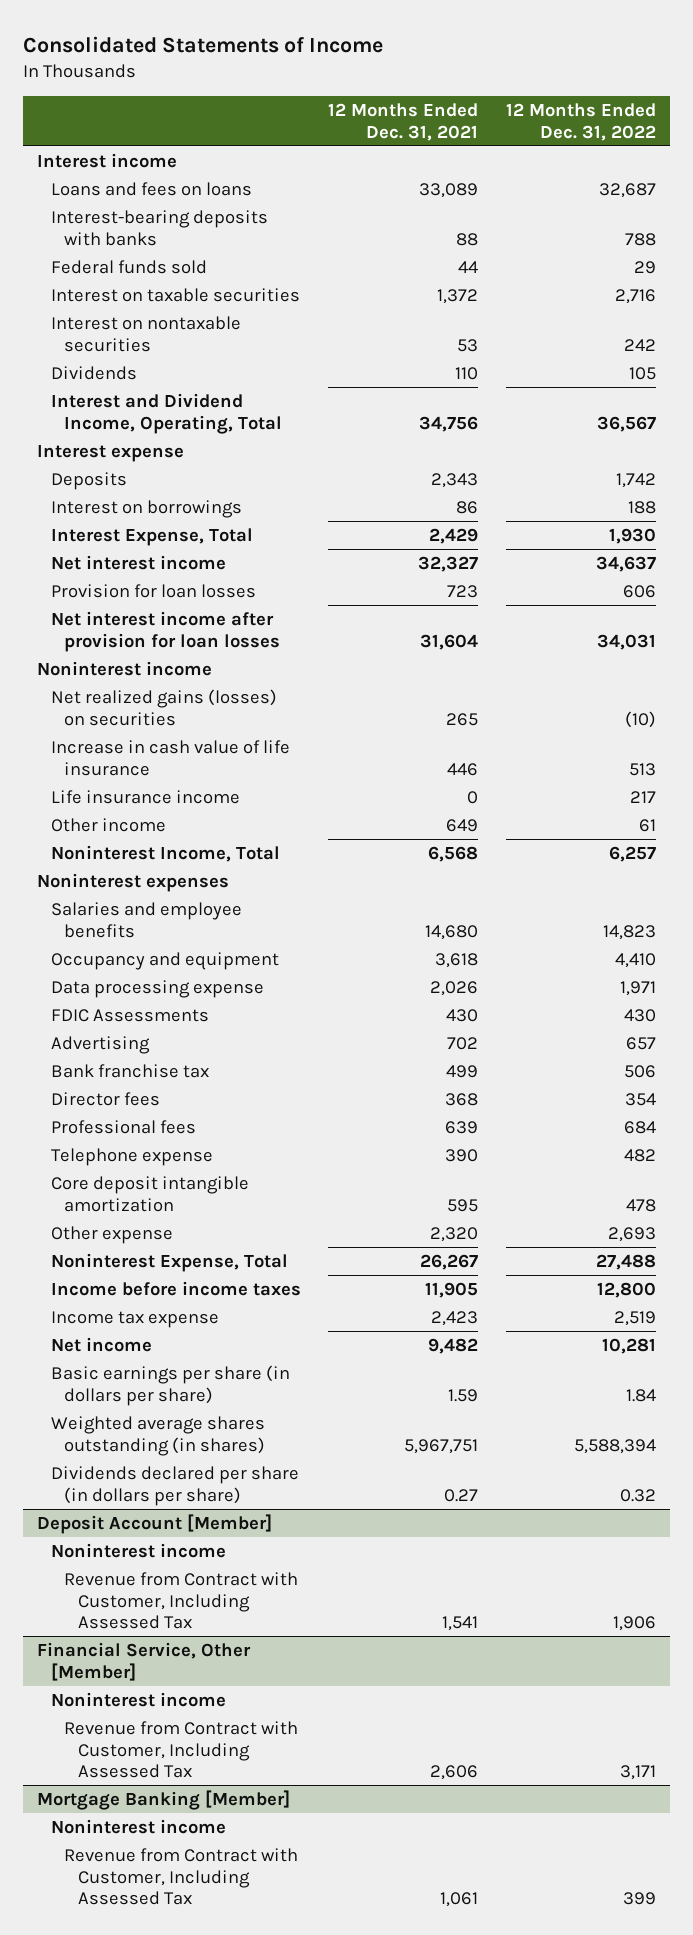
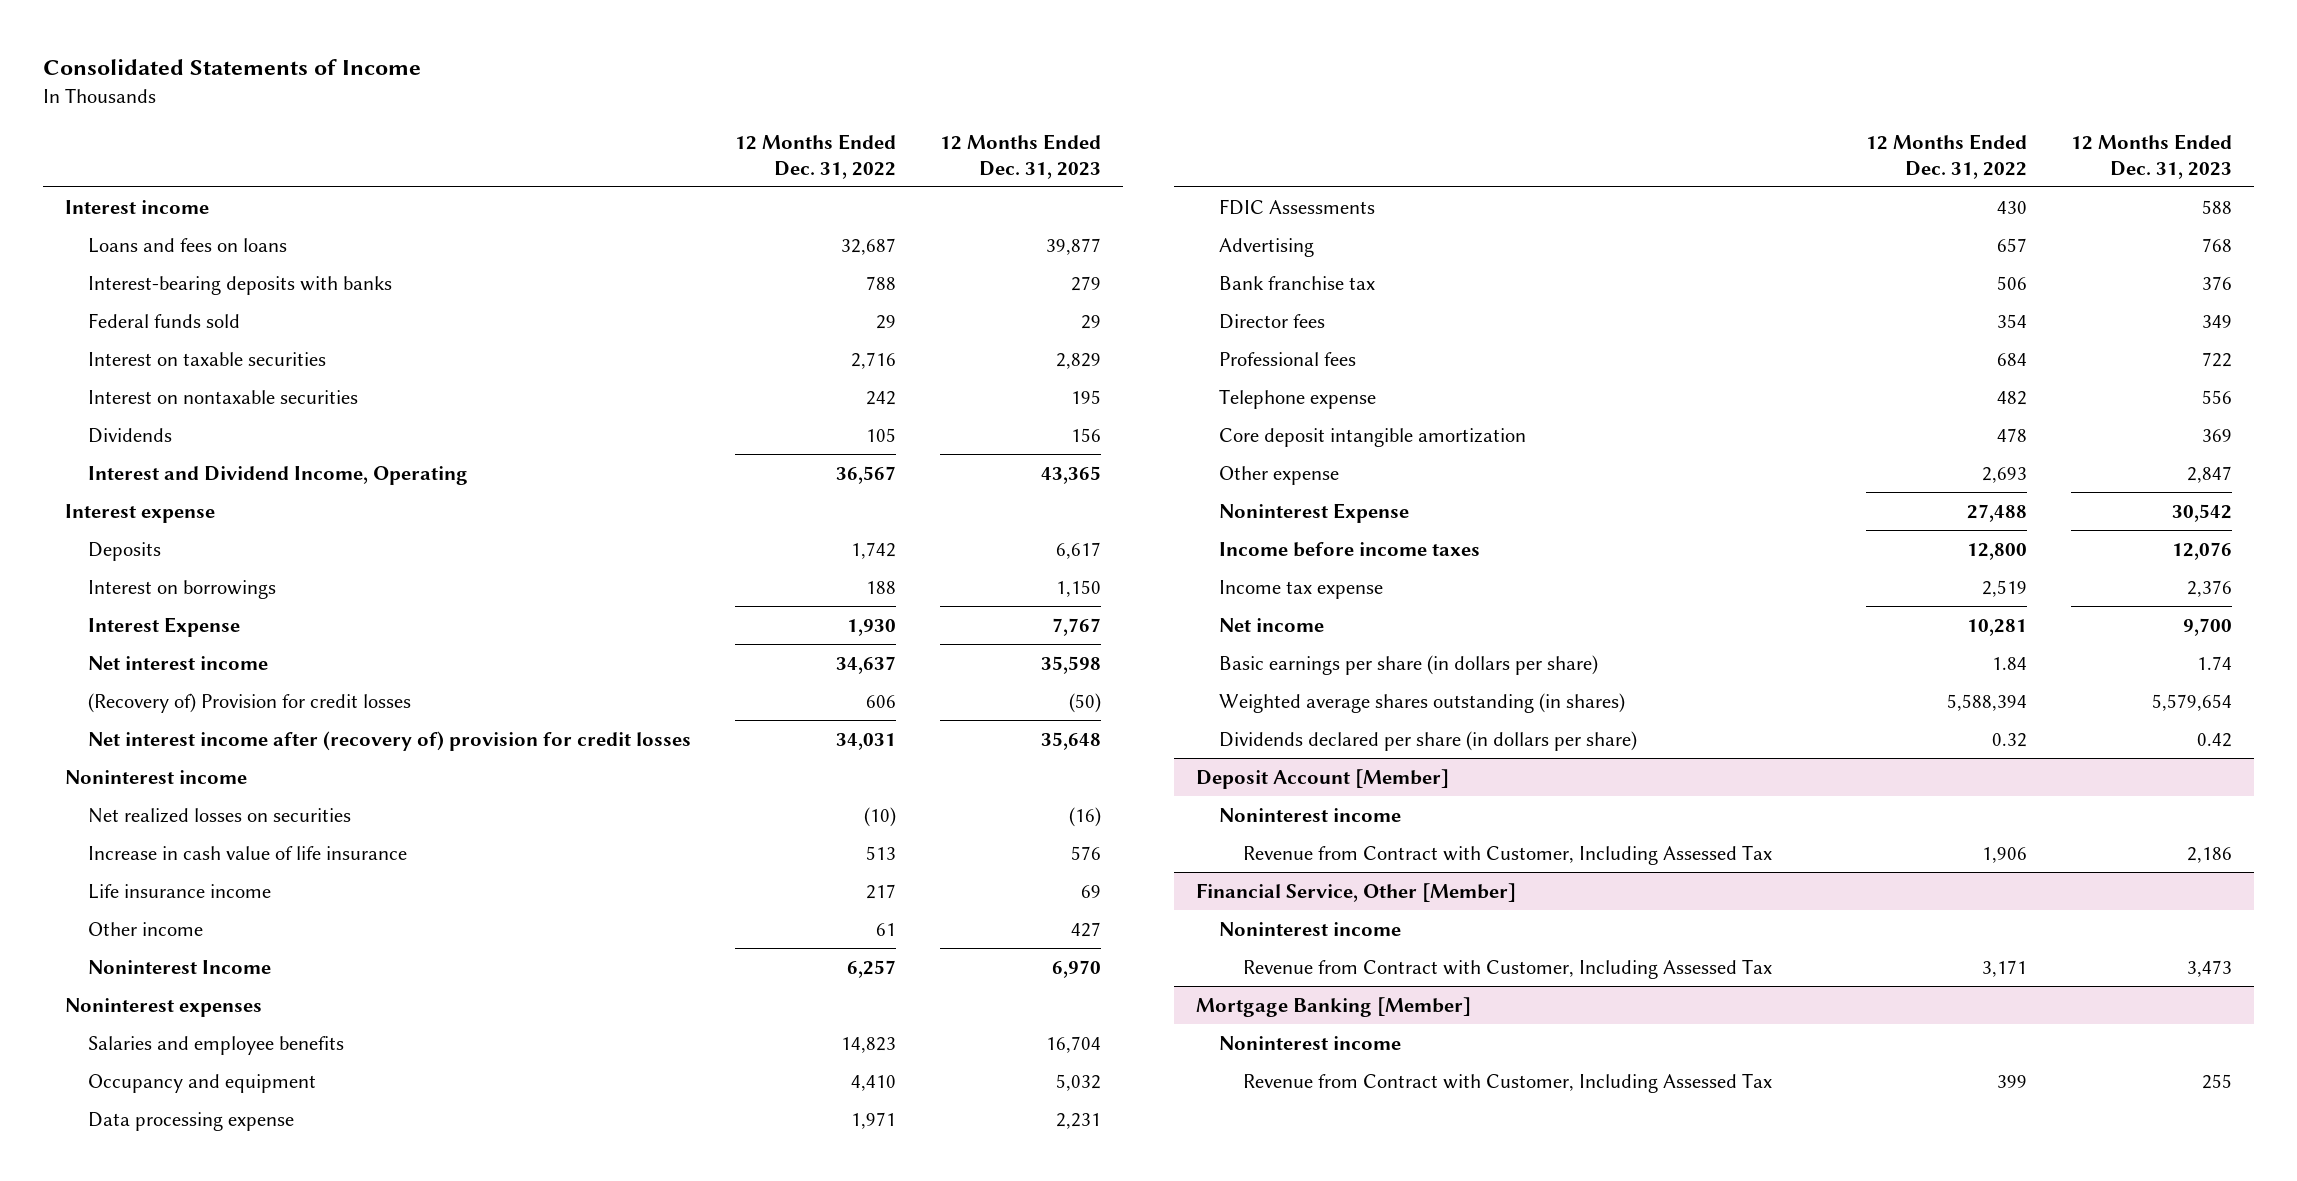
- | 12 Months Ended Dec. 31, 2021 | 12 Months Ended Dec. 31, 2022
+ | 12 Months Ended Dec. 31, 2022 | 12 Months Ended Dec. 31, 2023
- Interest and Dividend Income, Operating, Total | 34,756 | 36,567
+ Interest and Dividend Income, Operating | 36,567 | 43,365
- Interest Expense, Total | 2,429 | 1,930
+ Interest Expense | 1,930 | 7,767
- Provision for loan losses | 723 | 606
- Net interest income after provision for loan losses | 31,604 | 34,031
+ (Recovery of) Provision for credit losses | 606 | (50)
+ Net interest income after (recovery of) provision for credit losses | 34,031 | 35,648
- Net realized gains (losses) on securities | 265 | (10)
+ Net realized losses on securities | (10) | (16)
- Noninterest Income, Total | 6,568 | 6,257
+ Noninterest Income | 6,257 | 6,970
- Noninterest Expense, Total | 26,267 | 27,488
+ Noninterest Expense | 27,488 | 30,542

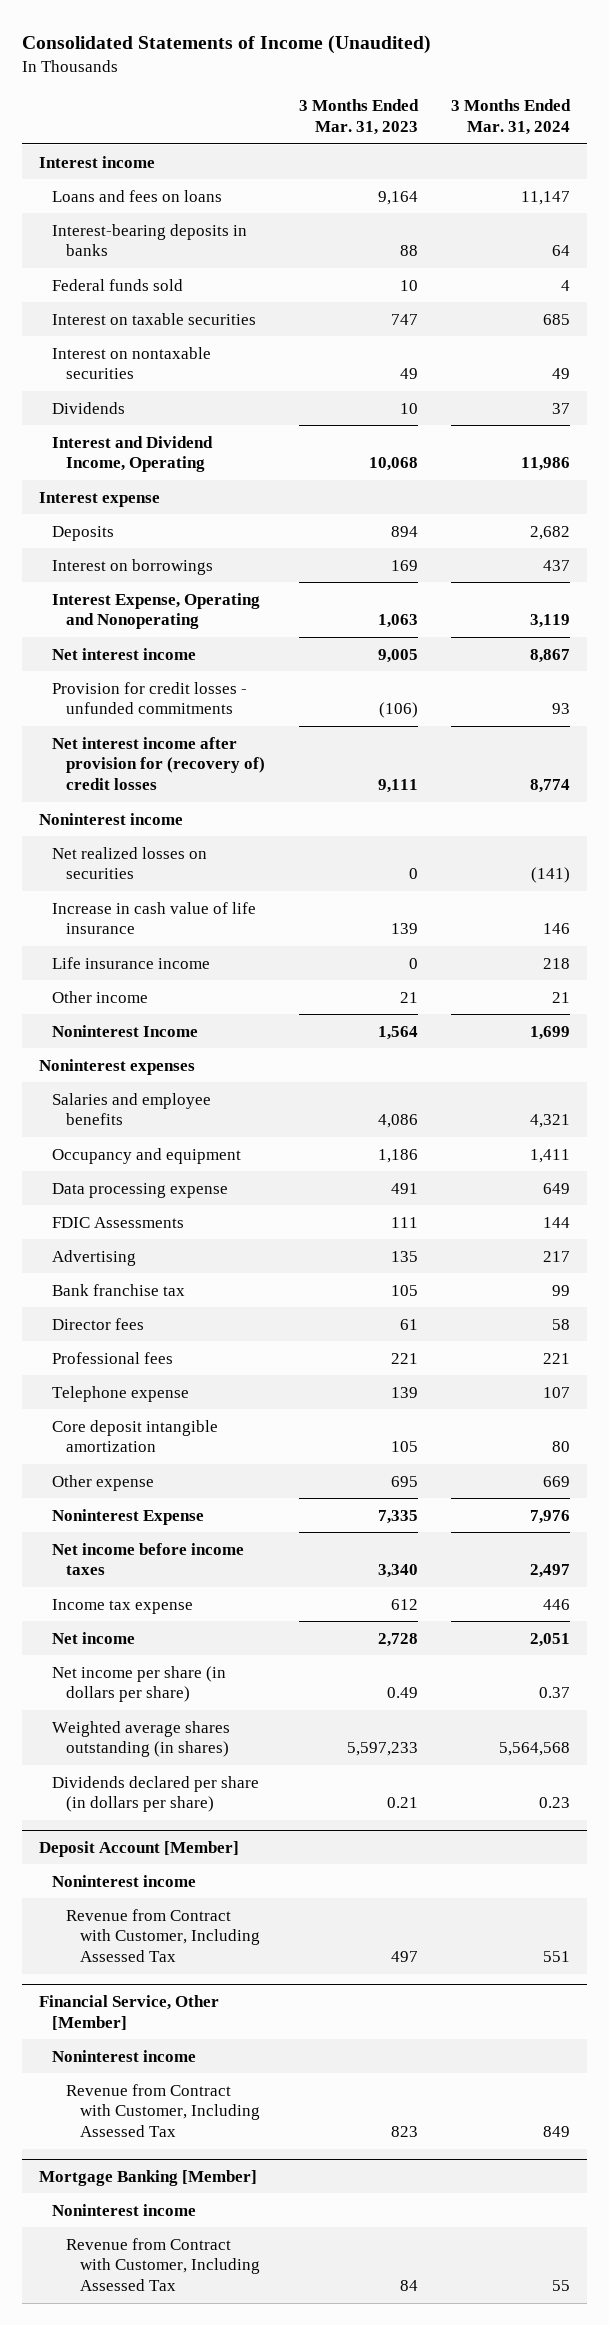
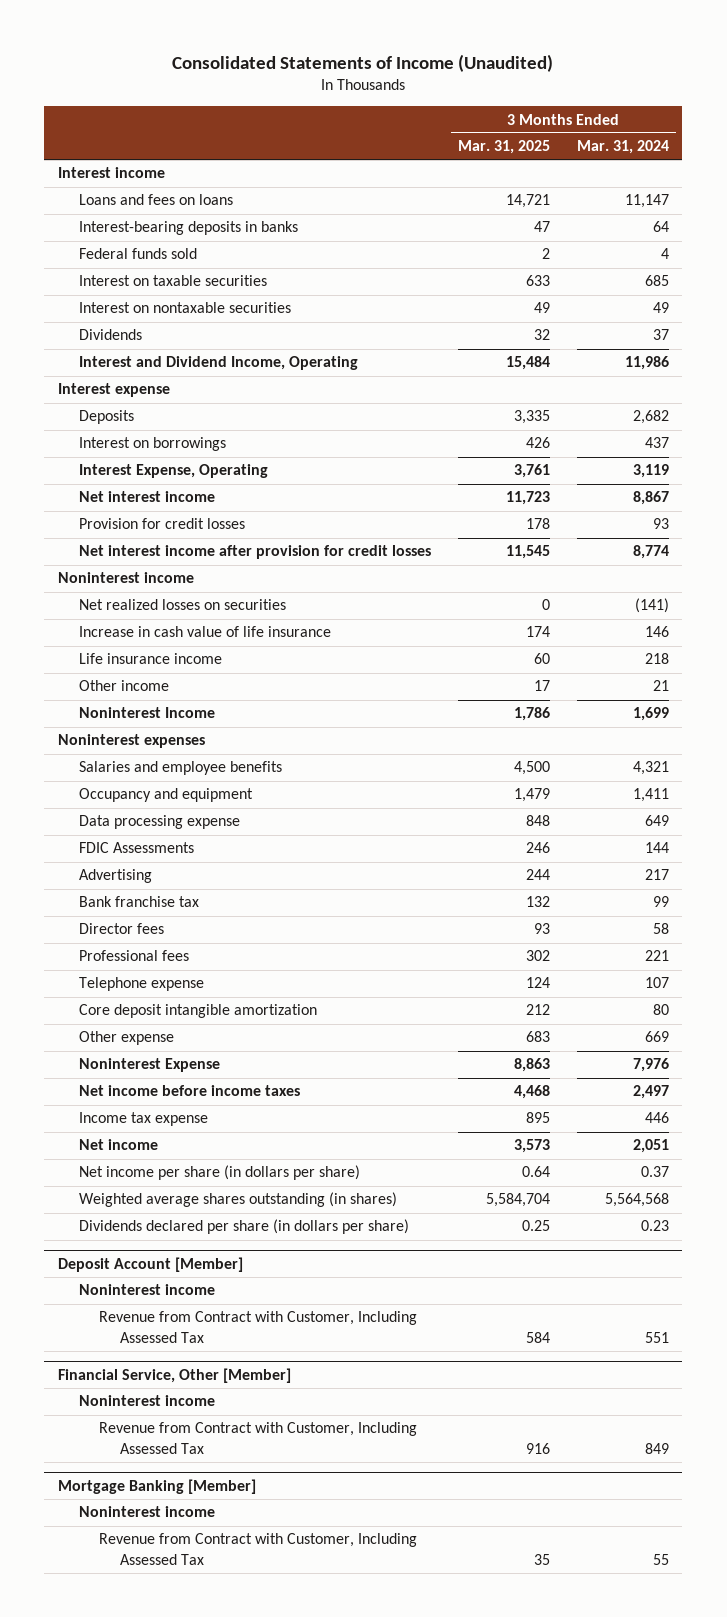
- | 3 Months Ended Mar. 31, 2023 | 3 Months Ended Mar. 31, 2024
+ | 3 Months Ended Mar. 31, 2025 | 3 Months Ended Mar. 31, 2024
- Interest Expense, Operating and Nonoperating | 1,063 | 3,119
+ Interest Expense, Operating | 3,761 | 3,119
- Provision for credit losses - unfunded commitments | (106) | 93
- Net interest income after provision for (recovery of) credit losses | 9,111 | 8,774
+ Provision for credit losses | 178 | 93
+ Net interest income after provision for credit losses | 11,545 | 8,774

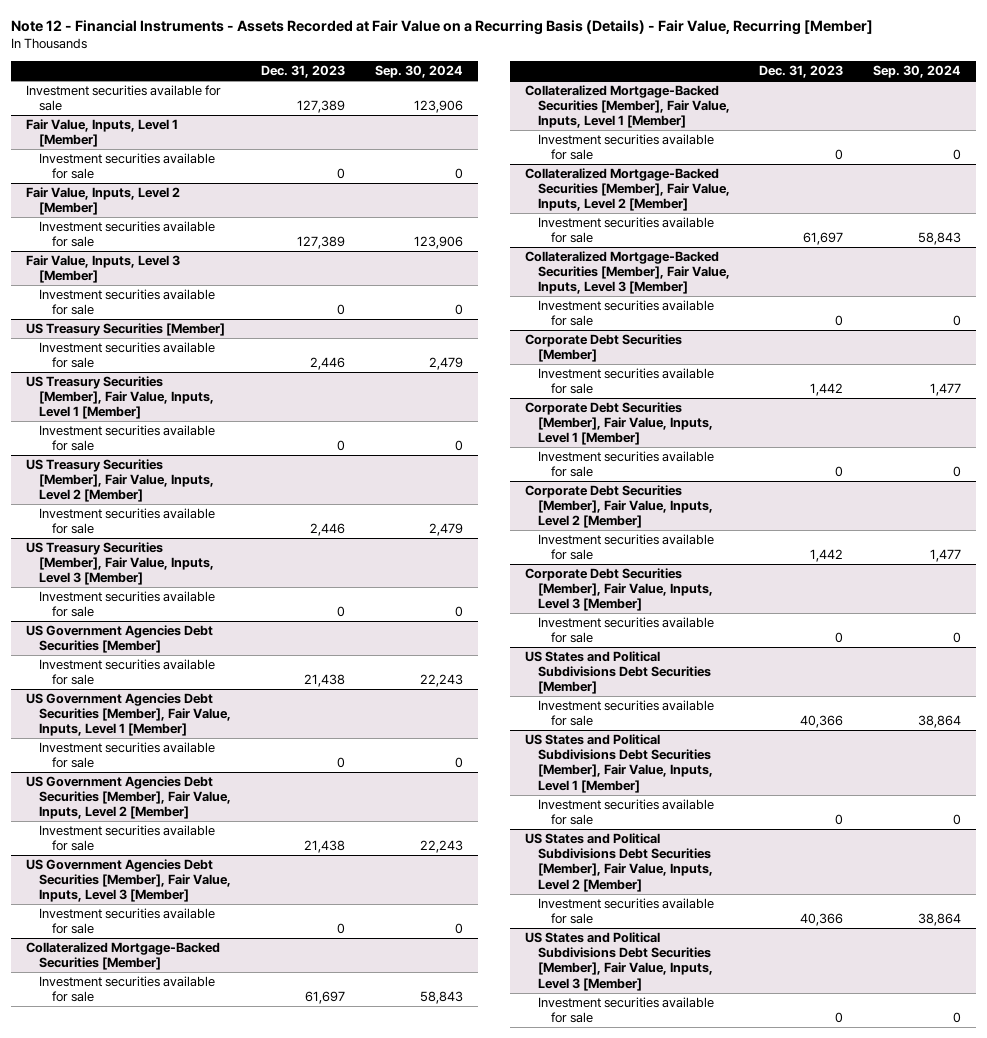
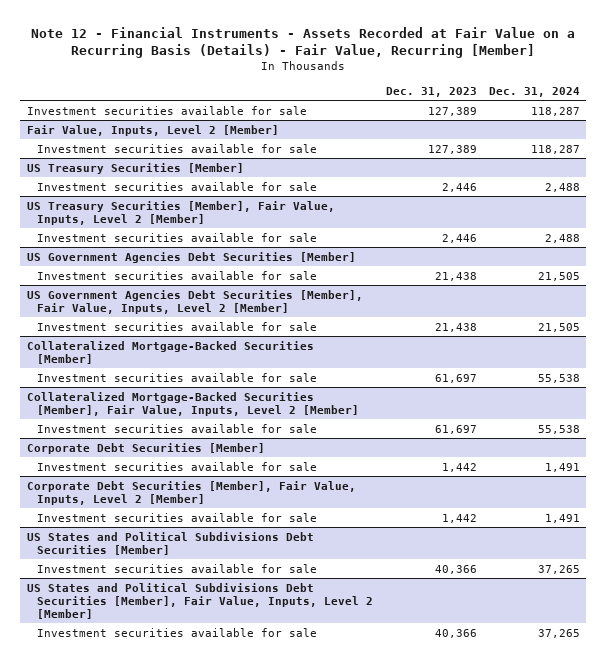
- | Dec. 31, 2023 | Sep. 30, 2024
+ | Dec. 31, 2023 | Dec. 31, 2024
- Fair Value, Inputs, Level 1 [Member]
- Investment securities available for sale | 0 | 0
- Fair Value, Inputs, Level 3 [Member]
- Investment securities available for sale | 0 | 0
- US Treasury Securities [Member], Fair Value, Inputs, Level 1 [Member]
- Investment securities available for sale | 0 | 0
- US Treasury Securities [Member], Fair Value, Inputs, Level 3 [Member]
- Investment securities available for sale | 0 | 0
- US Government Agencies Debt Securities [Member], Fair Value, Inputs, Level 1 [Member]
- Investment securities available for sale | 0 | 0
- US Government Agencies Debt Securities [Member], Fair Value, Inputs, Level 3 [Member]
- Investment securities available for sale | 0 | 0
- Collateralized Mortgage-Backed Securities [Member], Fair Value, Inputs, Level 1 [Member]
- Investment securities available for sale | 0 | 0
- Collateralized Mortgage-Backed Securities [Member], Fair Value, Inputs, Level 3 [Member]
- Investment securities available for sale | 0 | 0
- Corporate Debt Securities [Member], Fair Value, Inputs, Level 1 [Member]
- Investment securities available for sale | 0 | 0
- Corporate Debt Securities [Member], Fair Value, Inputs, Level 3 [Member]
- Investment securities available for sale | 0 | 0
- US States and Political Subdivisions Debt Securities [Member], Fair Value, Inputs, Level 1 [Member]
- Investment securities available for sale | 0 | 0
- US States and Political Subdivisions Debt Securities [Member], Fair Value, Inputs, Level 3 [Member]
- Investment securities available for sale | 0 | 0

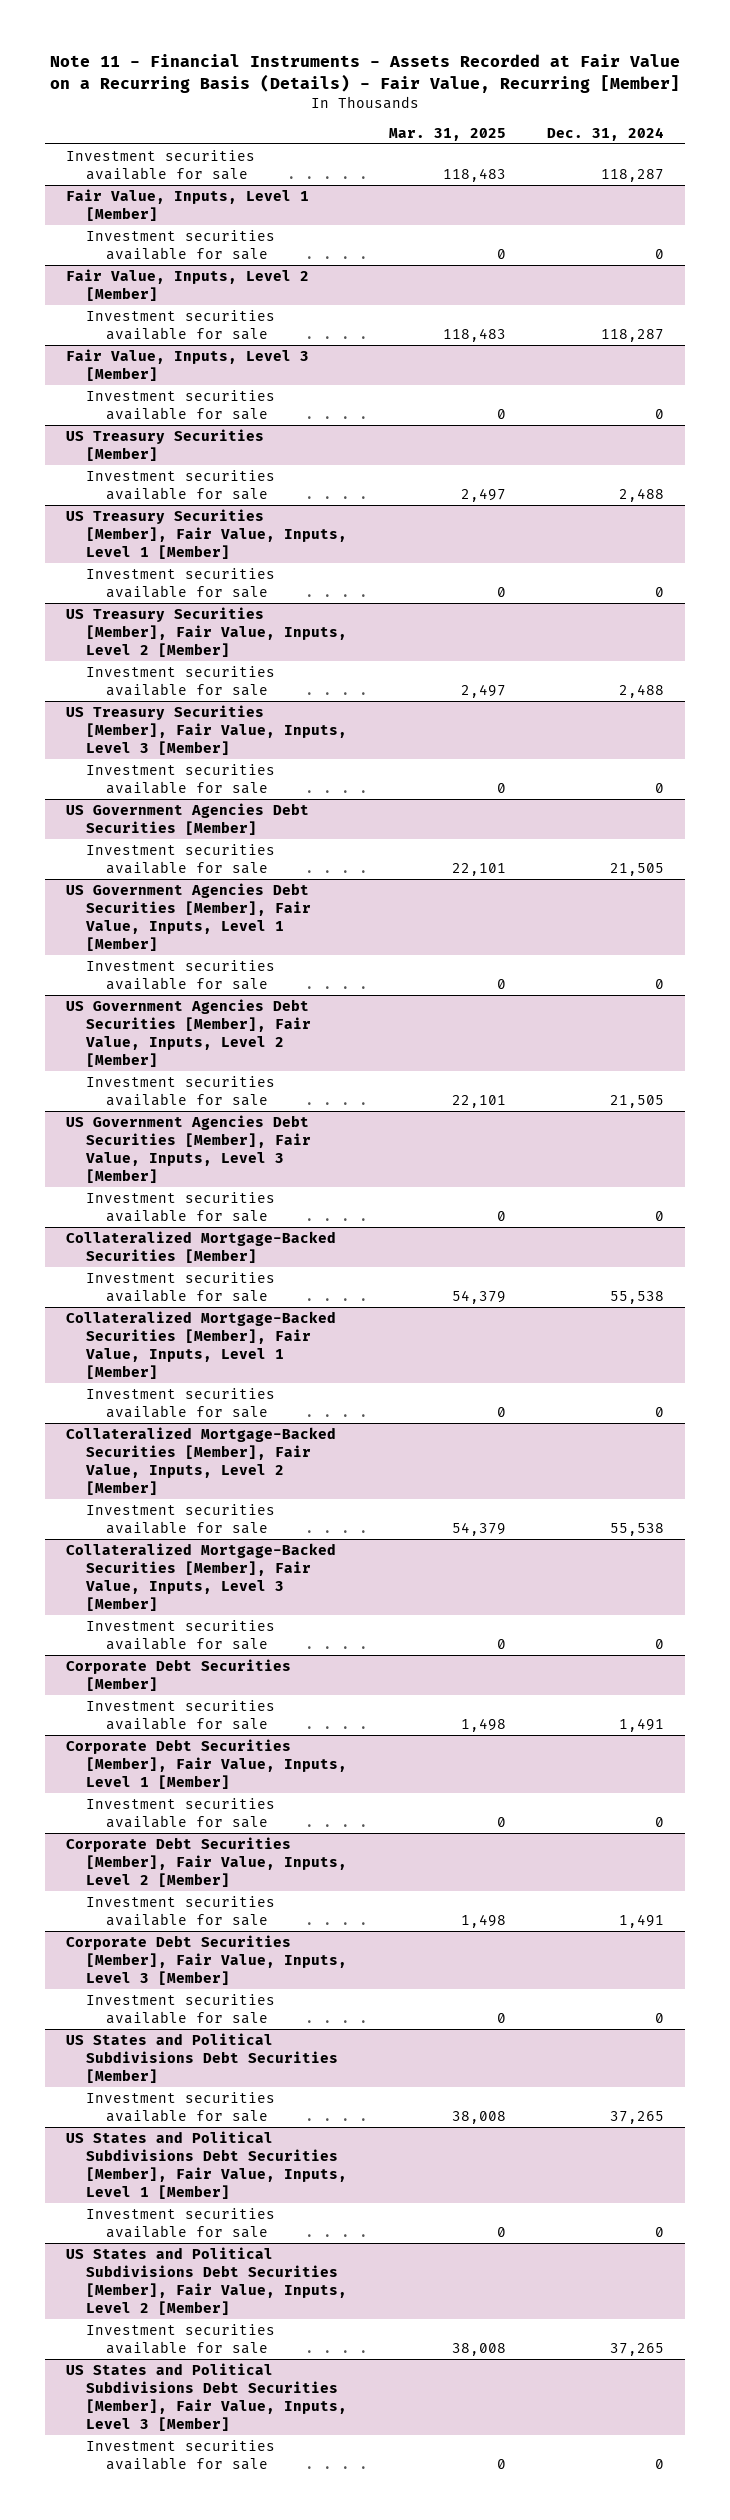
- Note 12 - Financial Instruments - Assets Recorded at Fair Value on a Recurring Basis (Details) - Fair Value, Recurring [Member]
+ Note 11 - Financial Instruments - Assets Recorded at Fair Value on a Recurring Basis (Details) - Fair Value, Recurring [Member]
- | Dec. 31, 2023 | Dec. 31, 2024
+ | Mar. 31, 2025 | Dec. 31, 2024
+ Fair Value, Inputs, Level 1 [Member]
+ Investment securities available for sale | 0 | 0
+ Fair Value, Inputs, Level 3 [Member]
+ Investment securities available for sale | 0 | 0
+ US Treasury Securities [Member], Fair Value, Inputs, Level 1 [Member]
+ Investment securities available for sale | 0 | 0
+ US Treasury Securities [Member], Fair Value, Inputs, Level 3 [Member]
+ Investment securities available for sale | 0 | 0
+ US Government Agencies Debt Securities [Member], Fair Value, Inputs, Level 1 [Member]
+ Investment securities available for sale | 0 | 0
+ US Government Agencies Debt Securities [Member], Fair Value, Inputs, Level 3 [Member]
+ Investment securities available for sale | 0 | 0
+ Collateralized Mortgage-Backed Securities [Member], Fair Value, Inputs, Level 1 [Member]
+ Investment securities available for sale | 0 | 0
+ Collateralized Mortgage-Backed Securities [Member], Fair Value, Inputs, Level 3 [Member]
+ Investment securities available for sale | 0 | 0
+ Corporate Debt Securities [Member], Fair Value, Inputs, Level 1 [Member]
+ Investment securities available for sale | 0 | 0
+ Corporate Debt Securities [Member], Fair Value, Inputs, Level 3 [Member]
+ Investment securities available for sale | 0 | 0
+ US States and Political Subdivisions Debt Securities [Member], Fair Value, Inputs, Level 1 [Member]
+ Investment securities available for sale | 0 | 0
+ US States and Political Subdivisions Debt Securities [Member], Fair Value, Inputs, Level 3 [Member]
+ Investment securities available for sale | 0 | 0

